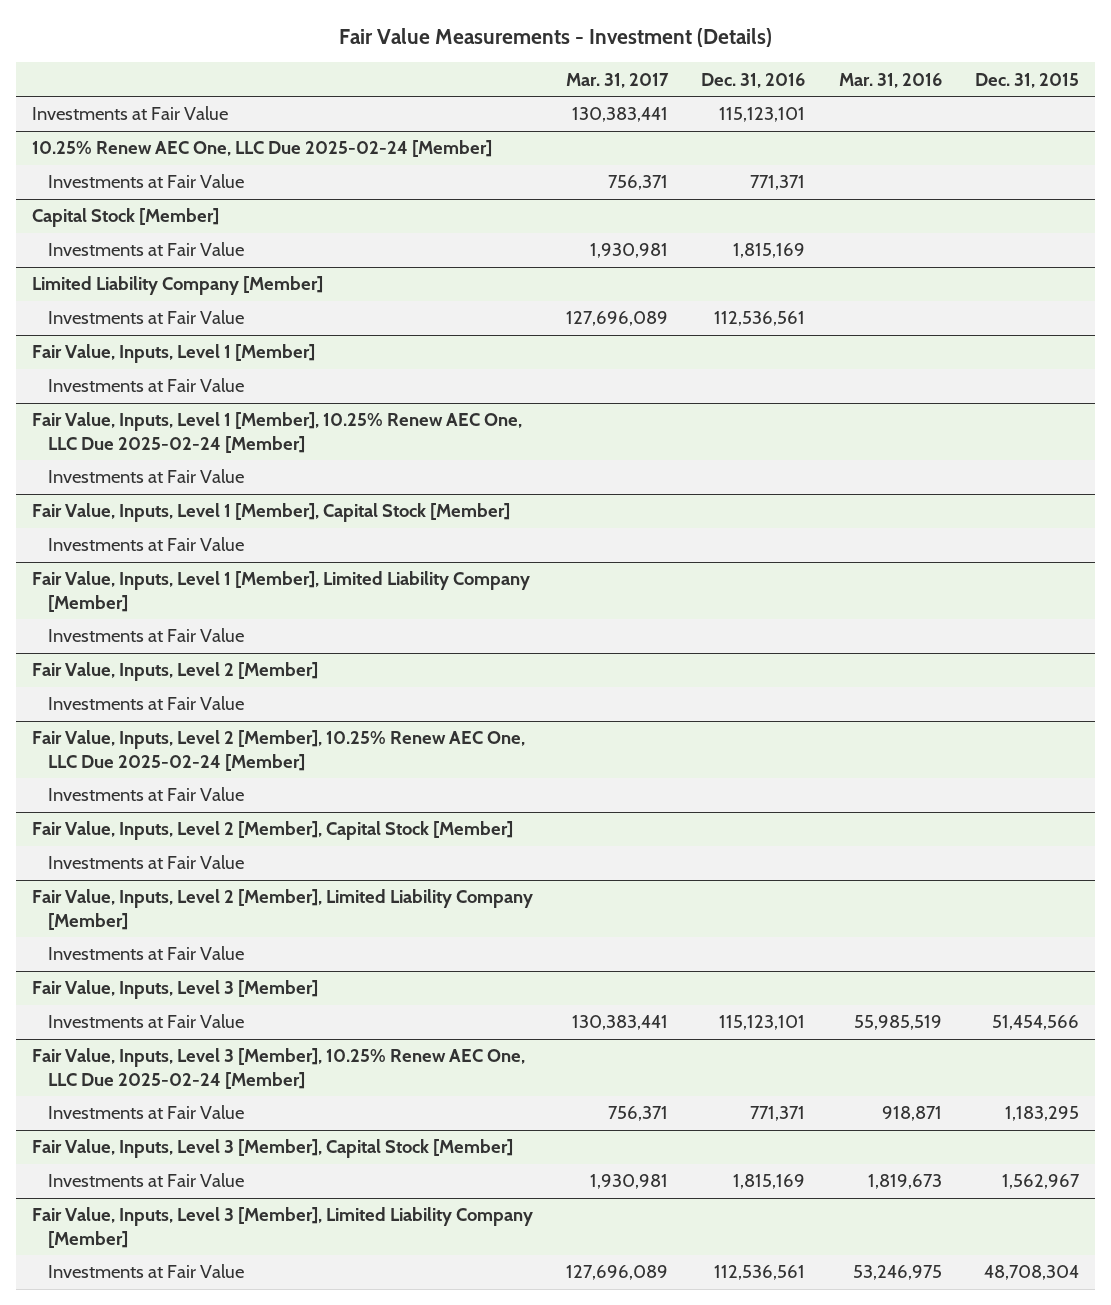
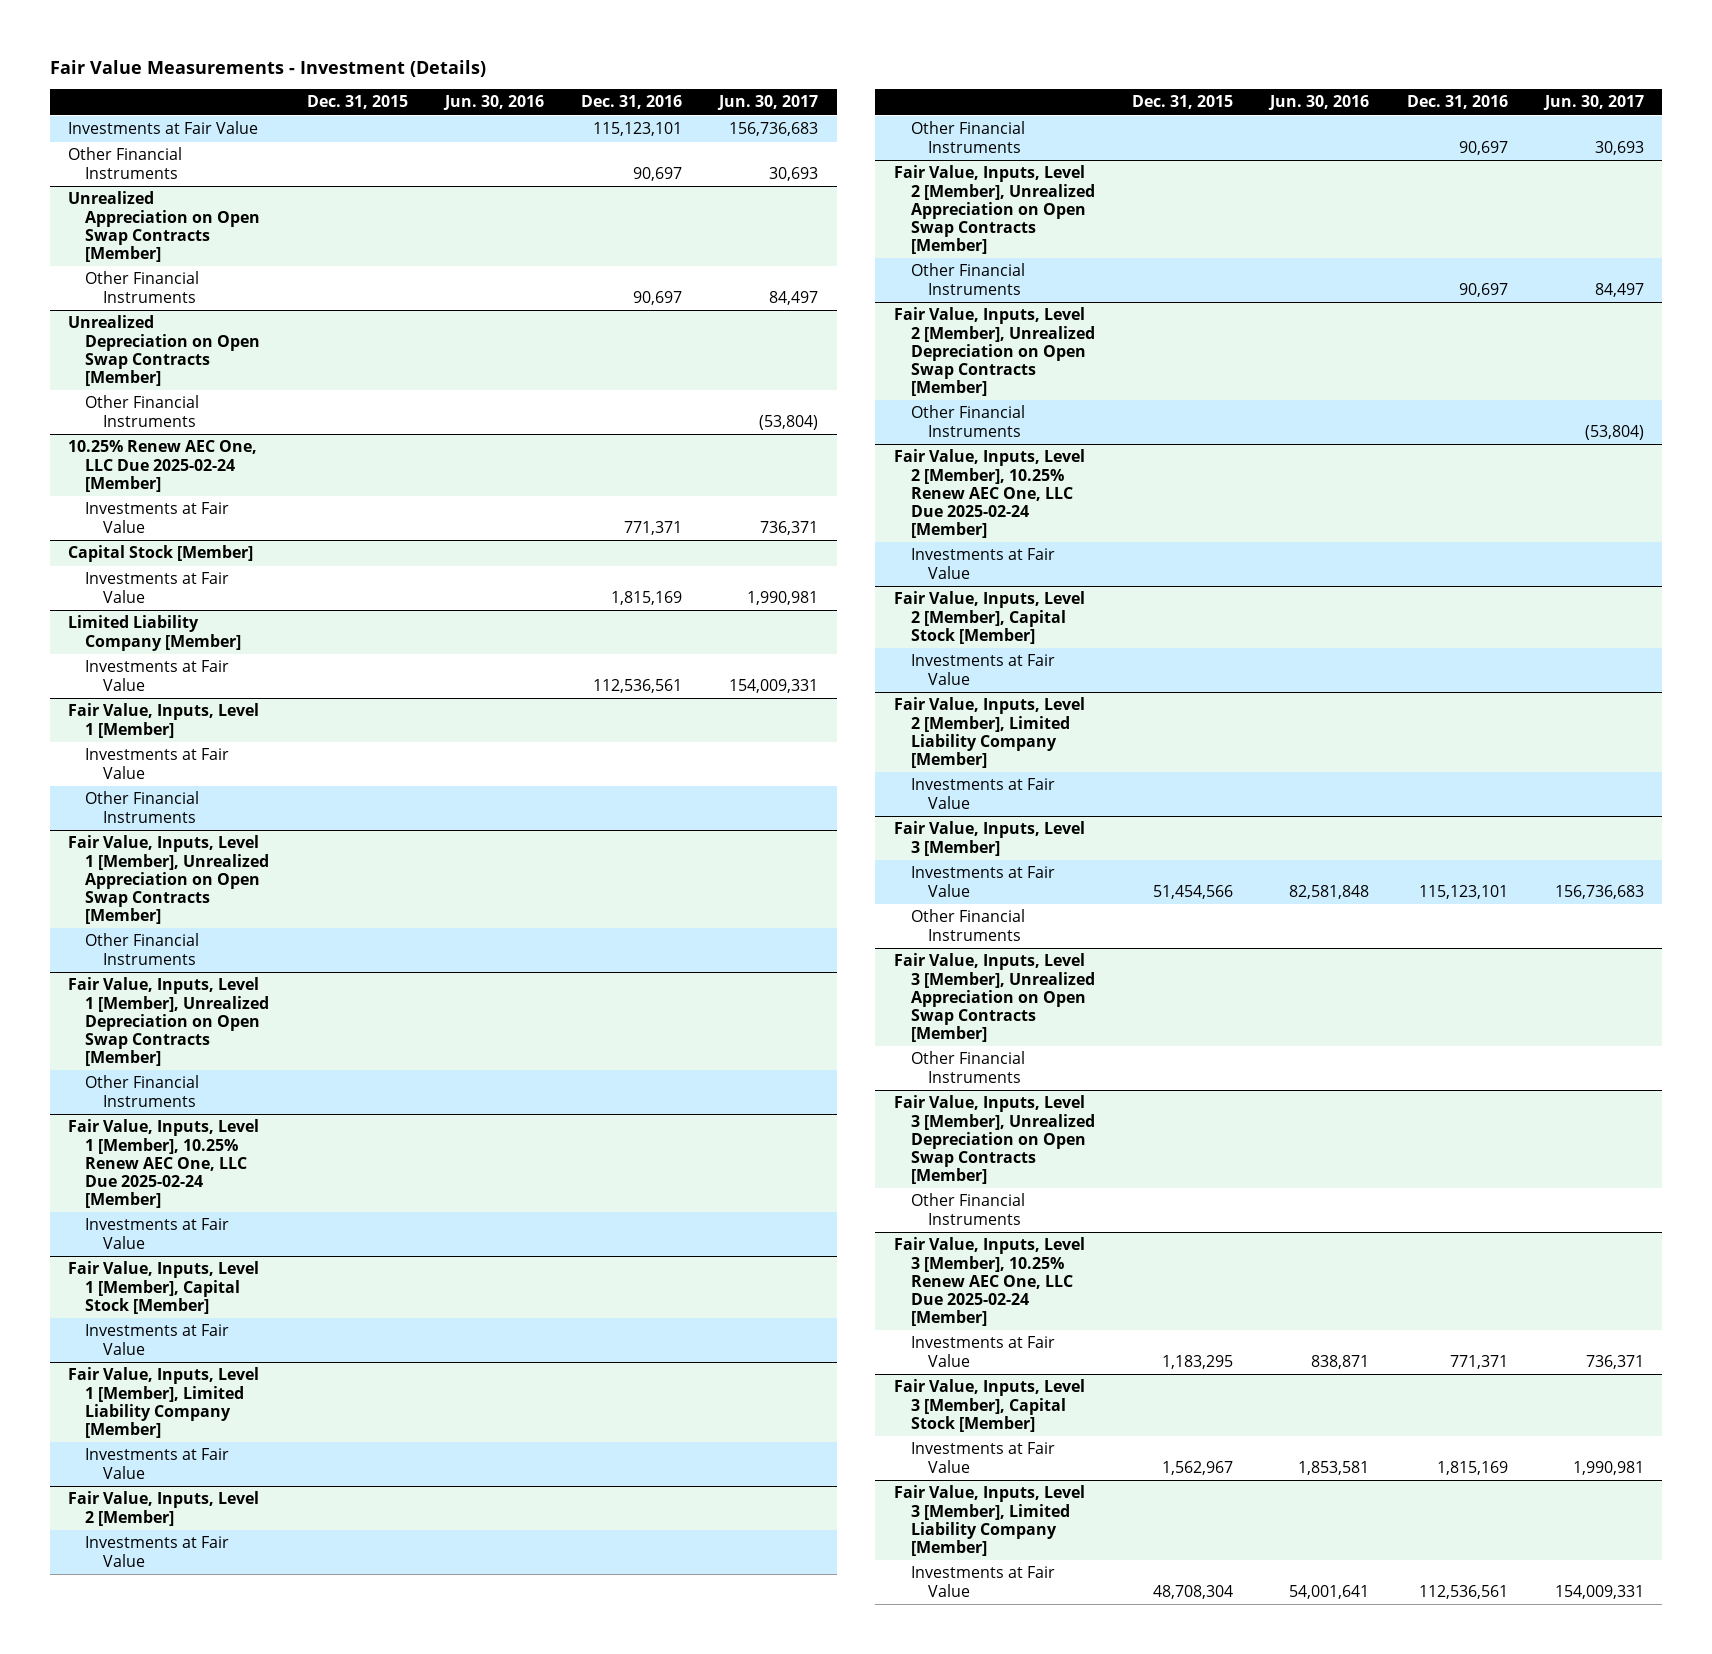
- | Mar. 31, 2017 | Dec. 31, 2016 | Mar. 31, 2016 | Dec. 31, 2015
+ | Dec. 31, 2015 | Jun. 30, 2016 | Dec. 31, 2016 | Jun. 30, 2017
+ Other Financial Instruments | | | 90,697 | 30,693
+ Unrealized Appreciation on Open Swap Contracts [Member]
+ Other Financial Instruments | | | 90,697 | 84,497
+ Unrealized Depreciation on Open Swap Contracts [Member]
+ Other Financial Instruments | | | | (53,804)
@ Fair Value, Inputs, Level 1 [Member]
+ Other Financial Instruments
+ Fair Value, Inputs, Level 1 [Member], Unrealized Appreciation on Open Swap Contracts [Member]
+ Other Financial Instruments
+ Fair Value, Inputs, Level 1 [Member], Unrealized Depreciation on Open Swap Contracts [Member]
+ Other Financial Instruments
@ Fair Value, Inputs, Level 2 [Member]
+ Other Financial Instruments | | | 90,697 | 30,693
+ Fair Value, Inputs, Level 2 [Member], Unrealized Appreciation on Open Swap Contracts [Member]
+ Other Financial Instruments | | | 90,697 | 84,497
+ Fair Value, Inputs, Level 2 [Member], Unrealized Depreciation on Open Swap Contracts [Member]
+ Other Financial Instruments | | | | (53,804)
@ Fair Value, Inputs, Level 3 [Member]
+ Other Financial Instruments
+ Fair Value, Inputs, Level 3 [Member], Unrealized Appreciation on Open Swap Contracts [Member]
+ Other Financial Instruments
+ Fair Value, Inputs, Level 3 [Member], Unrealized Depreciation on Open Swap Contracts [Member]
+ Other Financial Instruments

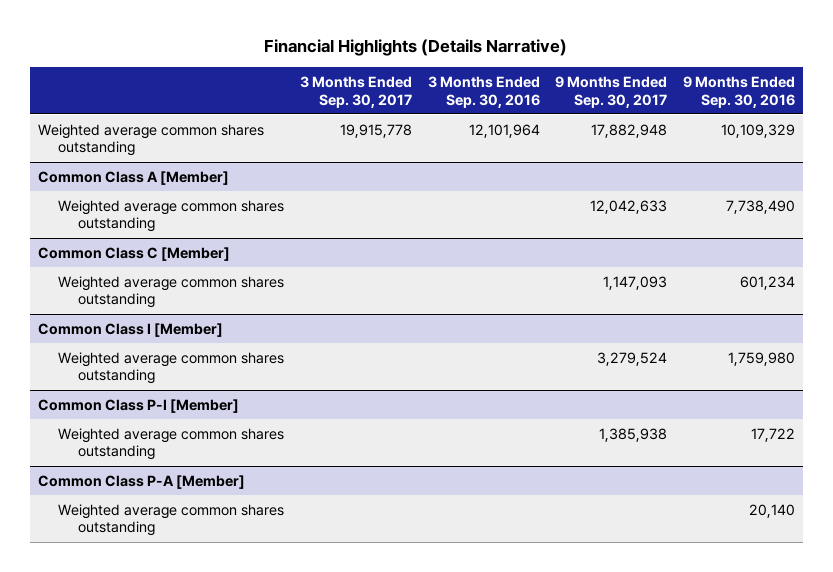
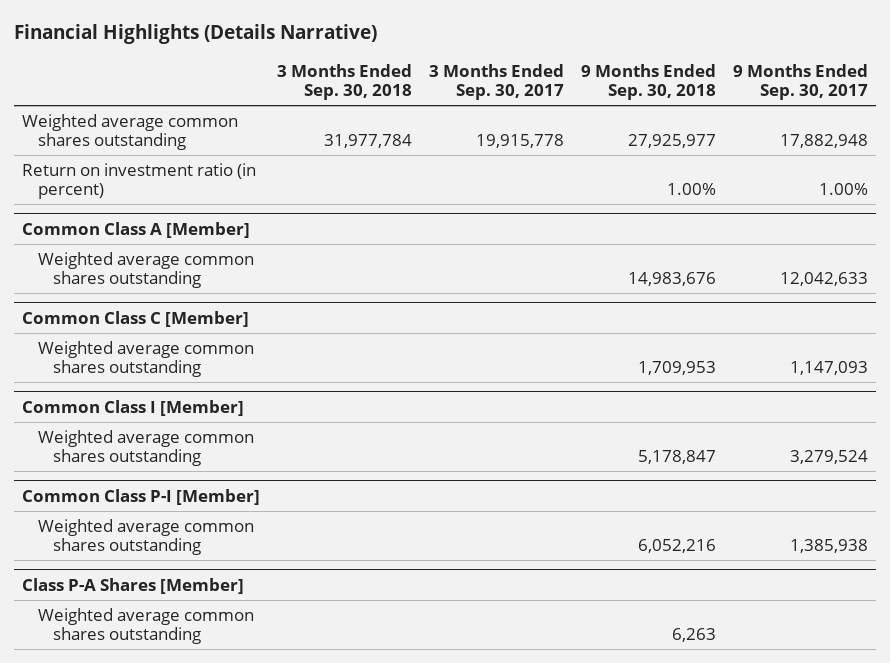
- | 3 Months Ended Sep. 30, 2017 | 3 Months Ended Sep. 30, 2016 | 9 Months Ended Sep. 30, 2017 | 9 Months Ended Sep. 30, 2016
+ | 3 Months Ended Sep. 30, 2018 | 3 Months Ended Sep. 30, 2017 | 9 Months Ended Sep. 30, 2018 | 9 Months Ended Sep. 30, 2017
+ Return on investment ratio (in percent) | | | 1.00% | 1.00%
- Common Class P-A [Member]
+ Class P-A Shares [Member]

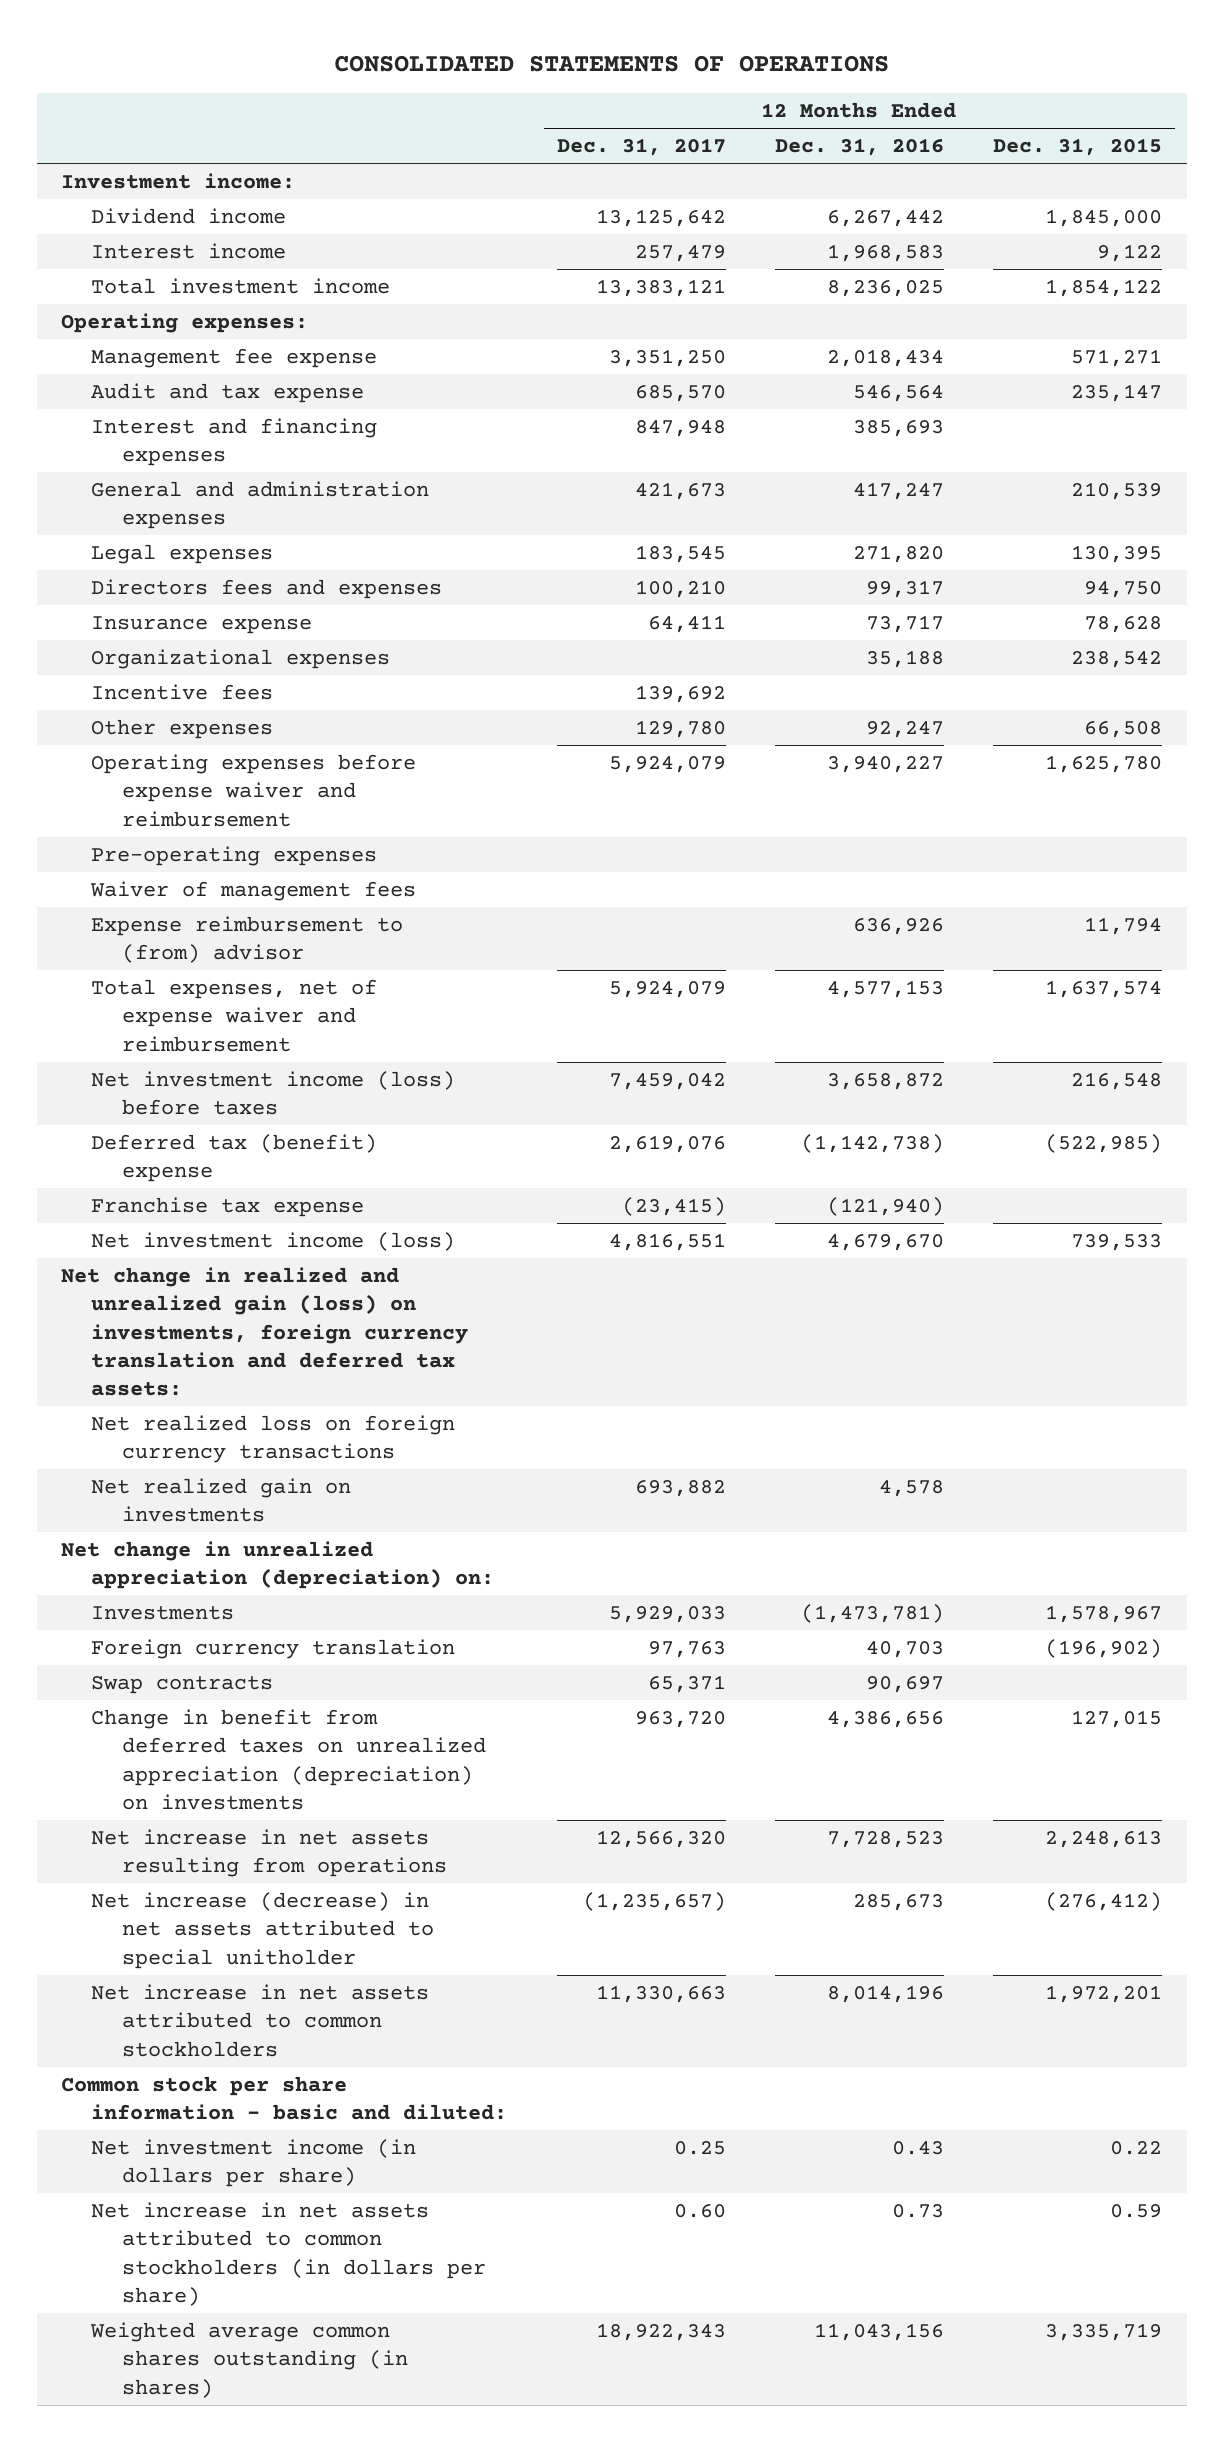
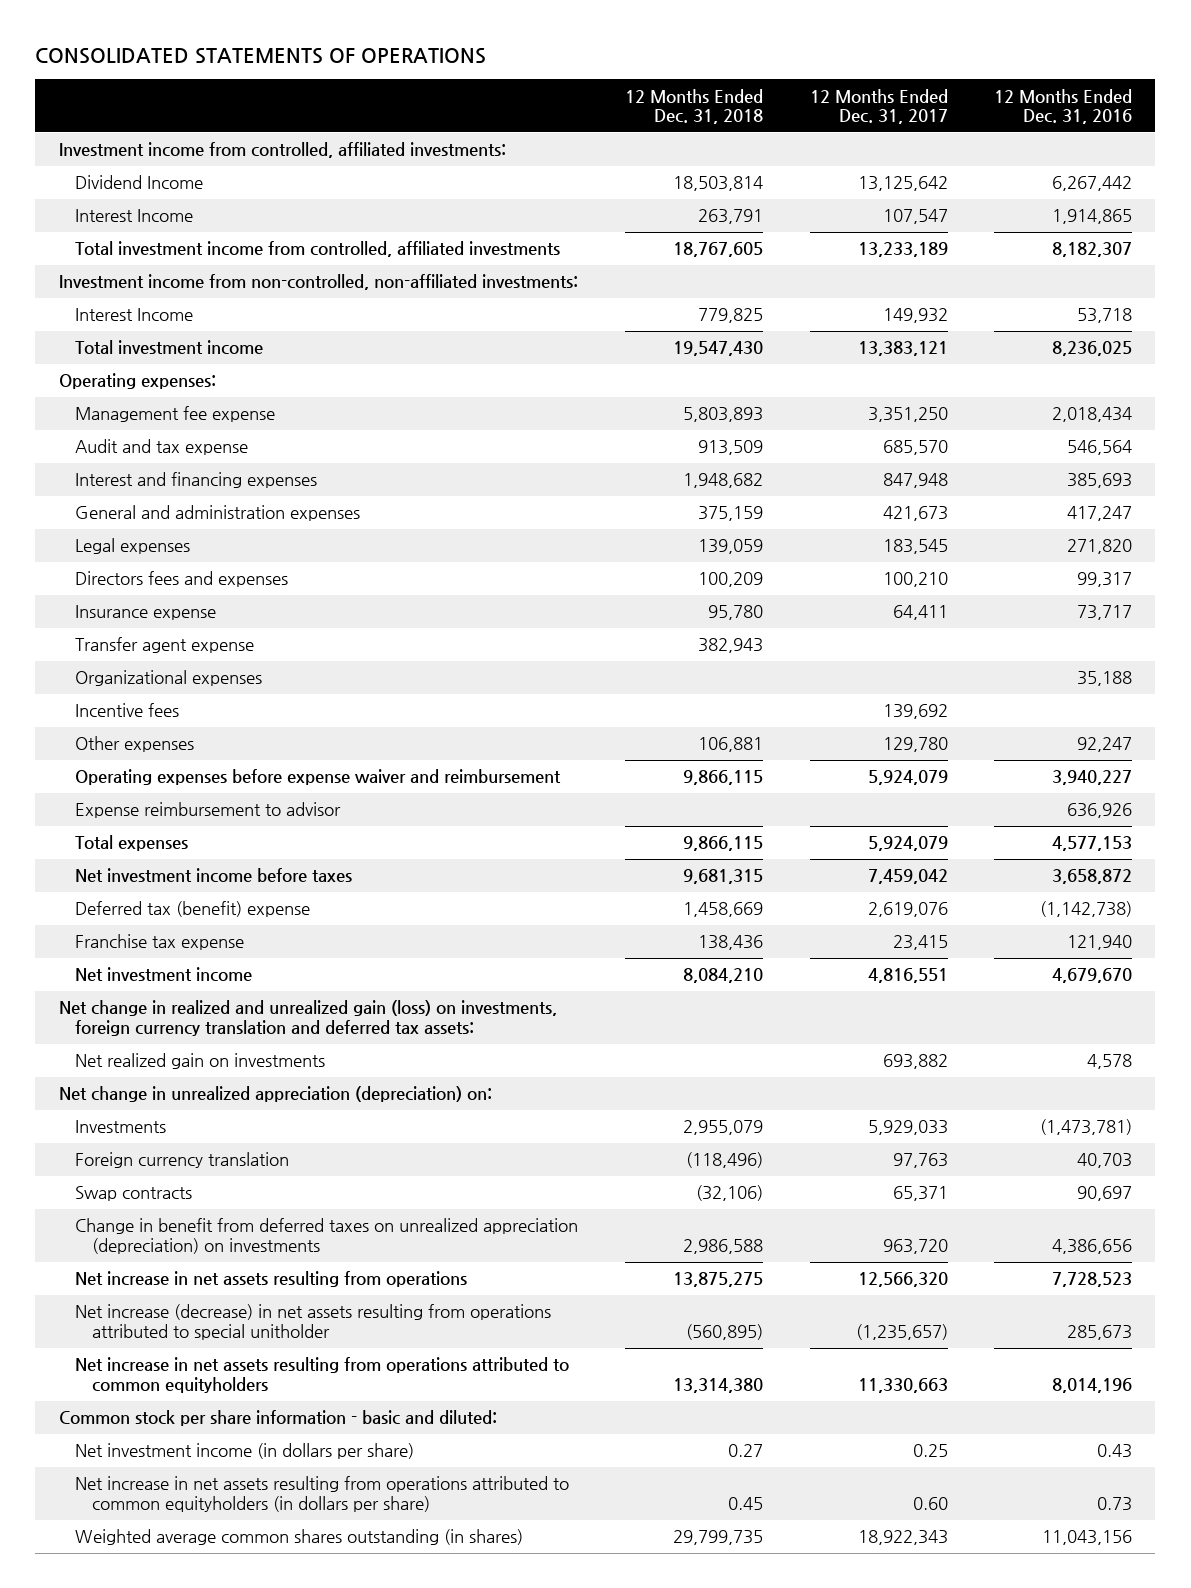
- | 12 Months Ended Dec. 31, 2017 | 12 Months Ended Dec. 31, 2016 | 12 Months Ended Dec. 31, 2015
+ | 12 Months Ended Dec. 31, 2018 | 12 Months Ended Dec. 31, 2017 | 12 Months Ended Dec. 31, 2016
- Investment income:
- Dividend income | 13,125,642 | 6,267,442 | 1,845,000
- Interest income | 257,479 | 1,968,583 | 9,122
+ Investment income from controlled, affiliated investments:
+ Dividend Income | 18,503,814 | 13,125,642 | 6,267,442
+ Interest Income | 263,791 | 107,547 | 1,914,865
+ Total investment income from controlled, affiliated investments | 18,767,605 | 13,233,189 | 8,182,307
+ Investment income from non-controlled, non-affiliated investments:
+ Interest Income | 779,825 | 149,932 | 53,718
+ Transfer agent expense | 382,943 | |
- Pre-operating expenses
- Waiver of management fees
- Expense reimbursement to (from) advisor | | 636,926 | 11,794
- Total expenses, net of expense waiver and reimbursement | 5,924,079 | 4,577,153 | 1,637,574
- Net investment income (loss) before taxes | 7,459,042 | 3,658,872 | 216,548
+ Expense reimbursement to advisor | | | 636,926
+ Total expenses | 9,866,115 | 5,924,079 | 4,577,153
+ Net investment income before taxes | 9,681,315 | 7,459,042 | 3,658,872
- Franchise tax expense | (23,415) | (121,940) |
- Net investment income (loss) | 4,816,551 | 4,679,670 | 739,533
+ Franchise tax expense | 138,436 | 23,415 | 121,940
+ Net investment income | 8,084,210 | 4,816,551 | 4,679,670
- Net realized loss on foreign currency transactions
- Net increase (decrease) in net assets attributed to special unitholder | (1,235,657) | 285,673 | (276,412)
- Net increase in net assets attributed to common stockholders | 11,330,663 | 8,014,196 | 1,972,201
+ Net increase (decrease) in net assets resulting from operations attributed to special unitholder | (560,895) | (1,235,657) | 285,673
+ Net increase in net assets resulting from operations attributed to common equityholders | 13,314,380 | 11,330,663 | 8,014,196
- Net increase in net assets attributed to common stockholders (in dollars per share) | 0.60 | 0.73 | 0.59
+ Net increase in net assets resulting from operations attributed to common equityholders (in dollars per share) | 0.45 | 0.60 | 0.73

